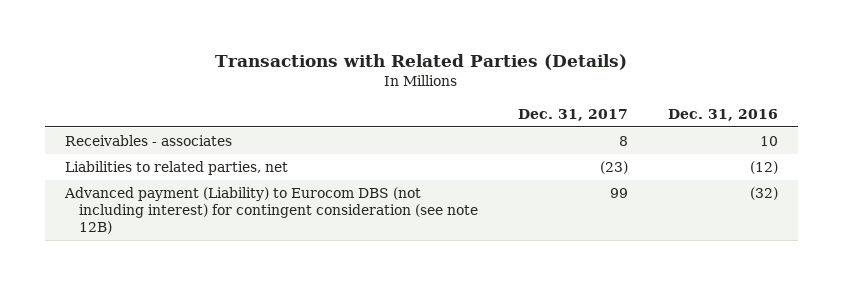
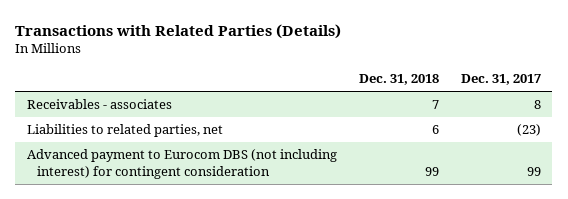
- | Dec. 31, 2017 | Dec. 31, 2016
+ | Dec. 31, 2018 | Dec. 31, 2017
- Advanced payment (Liability) to Eurocom DBS (not including interest) for contingent consideration (see note 12B) | 99 | (32)
+ Advanced payment to Eurocom DBS (not including interest) for contingent consideration | 99 | 99

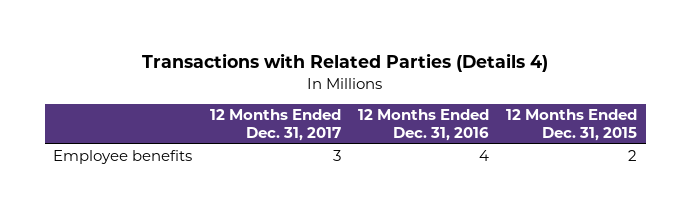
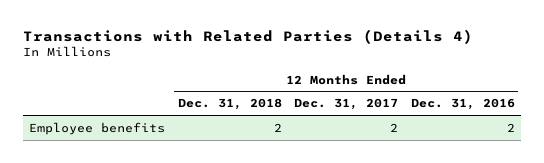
- | 12 Months Ended Dec. 31, 2017 | 12 Months Ended Dec. 31, 2016 | 12 Months Ended Dec. 31, 2015
+ | 12 Months Ended Dec. 31, 2018 | 12 Months Ended Dec. 31, 2017 | 12 Months Ended Dec. 31, 2016
- Employee benefits | 3 | 4 | 2
+ Employee benefits | 2 | 2 | 2

